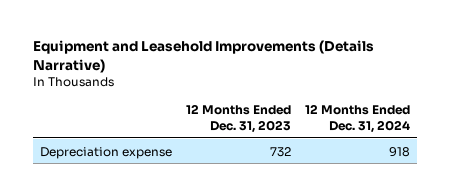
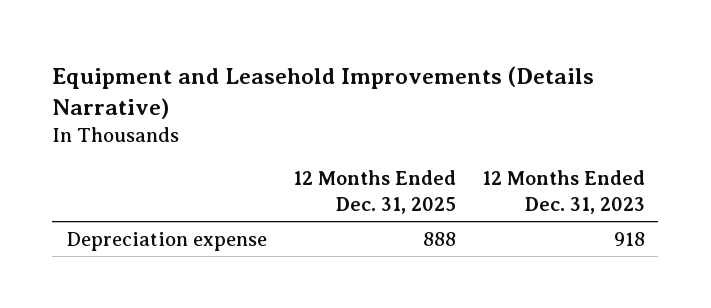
- | 12 Months Ended Dec. 31, 2023 | 12 Months Ended Dec. 31, 2024
+ | 12 Months Ended Dec. 31, 2025 | 12 Months Ended Dec. 31, 2023
- Depreciation expense | 732 | 918
+ Depreciation expense | 888 | 918

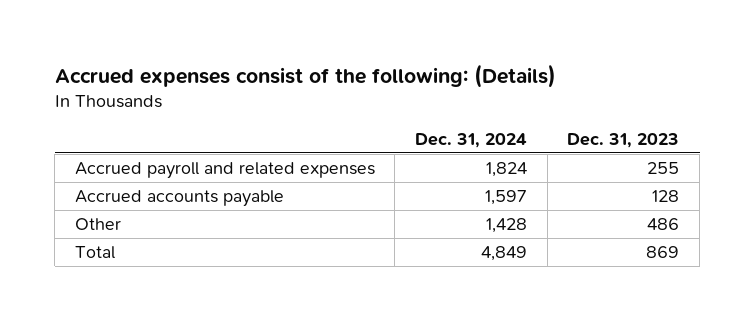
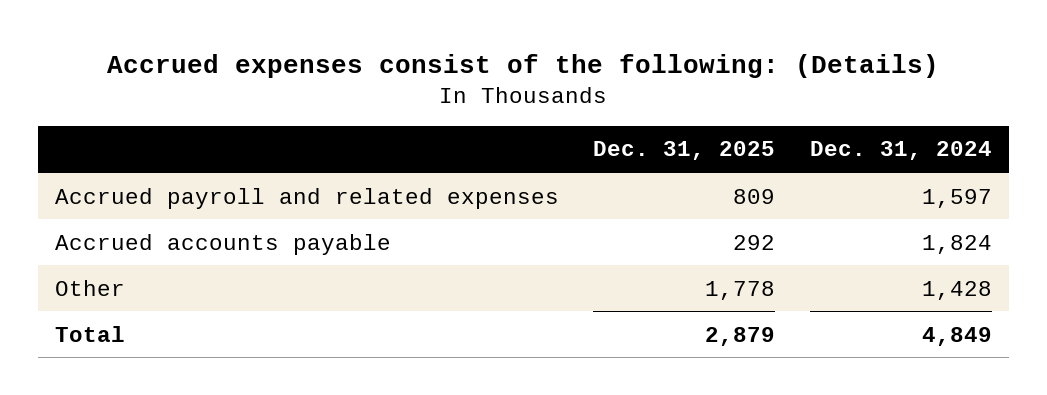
- | Dec. 31, 2024 | Dec. 31, 2023
+ | Dec. 31, 2025 | Dec. 31, 2024
- Accrued payroll and related expenses | 1,824 | 255
- Accrued accounts payable | 1,597 | 128
+ Accrued payroll and related expenses | 809 | 1,597
+ Accrued accounts payable | 292 | 1,824

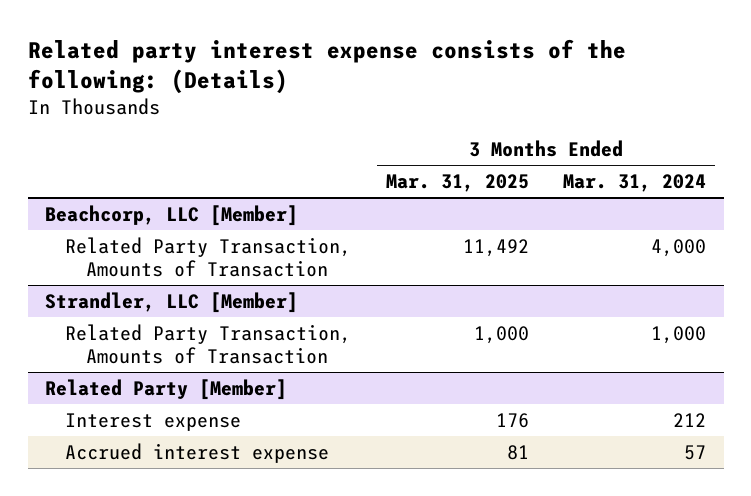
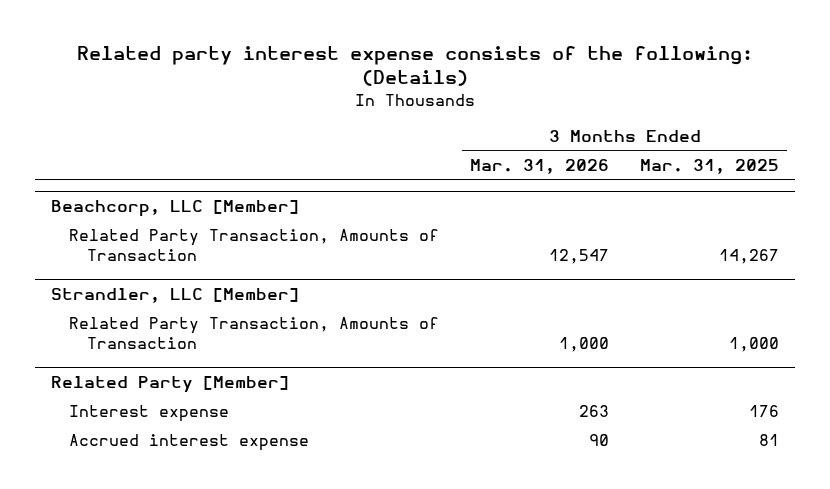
- | 3 Months Ended Mar. 31, 2025 | 3 Months Ended Mar. 31, 2024
+ | 3 Months Ended Mar. 31, 2026 | 3 Months Ended Mar. 31, 2025
@ Beachcorp, LLC [Member]
- Related Party Transaction, Amounts of Transaction | 11,492 | 4,000
+ Related Party Transaction, Amounts of Transaction | 12,547 | 14,267

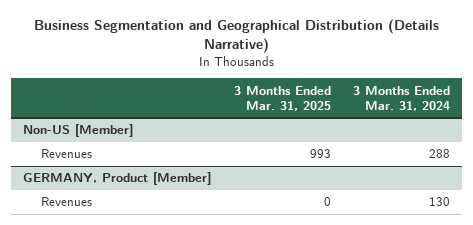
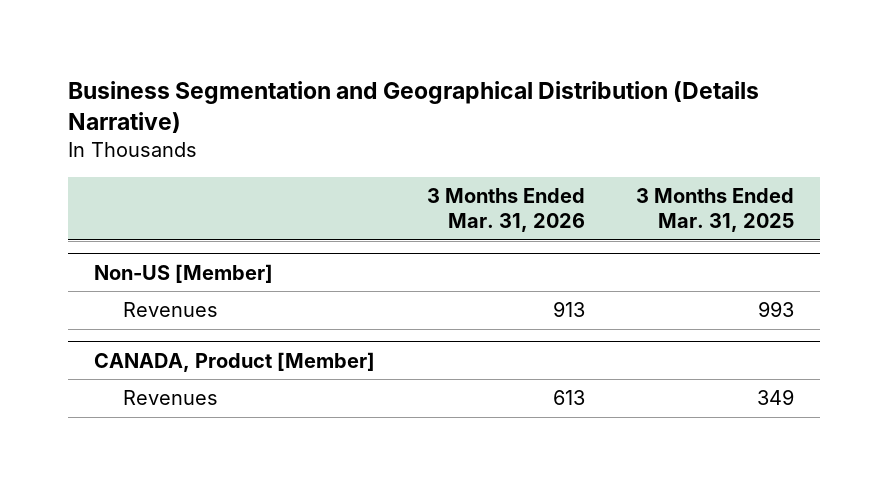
- | 3 Months Ended Mar. 31, 2025 | 3 Months Ended Mar. 31, 2024
+ | 3 Months Ended Mar. 31, 2026 | 3 Months Ended Mar. 31, 2025
- GERMANY, Product [Member]
- Revenues | 0 | 130
+ CANADA, Product [Member]
+ Revenues | 613 | 349

